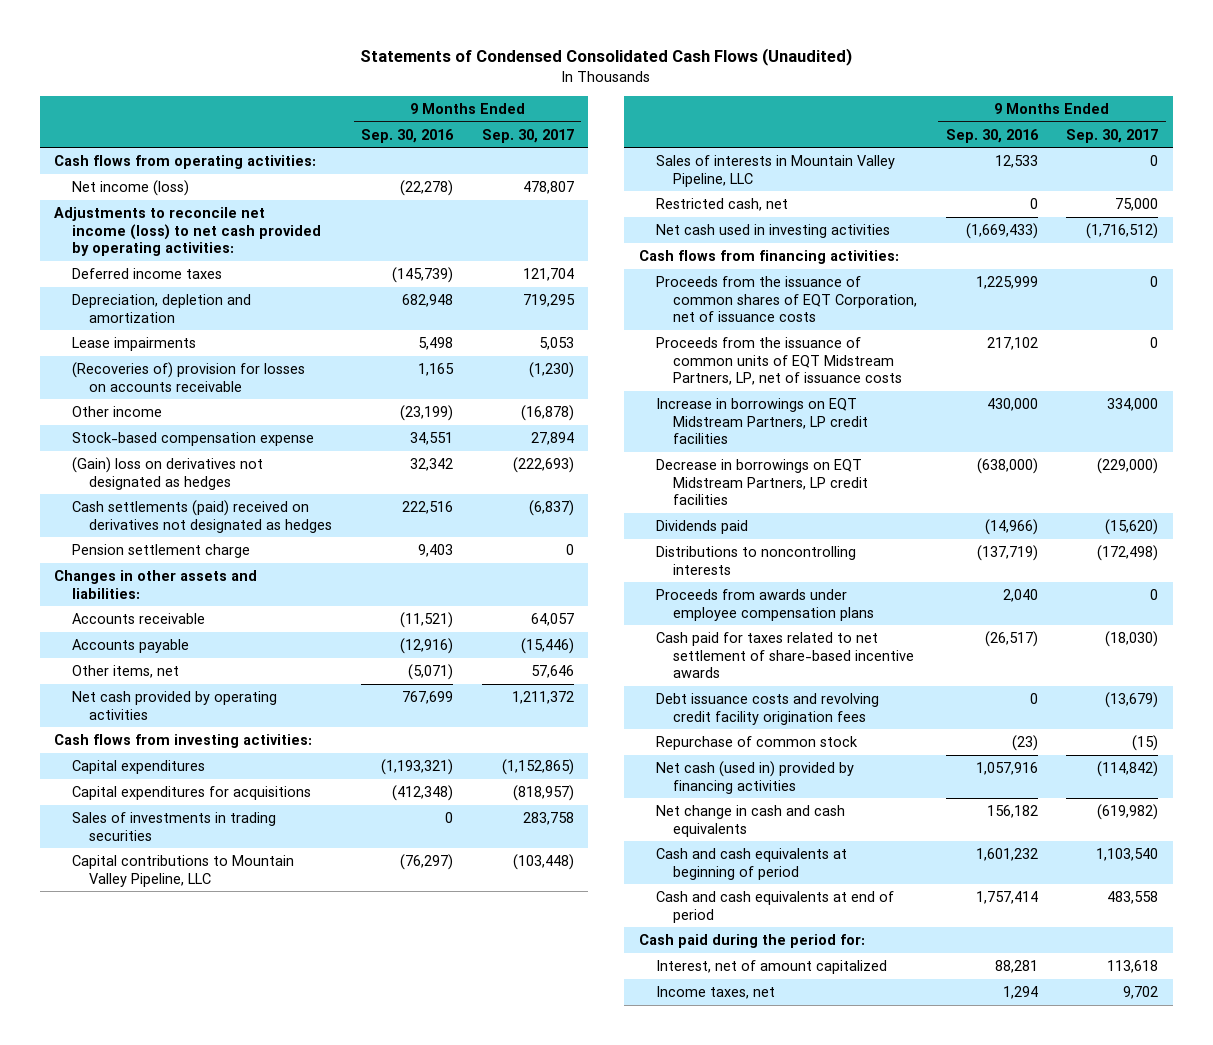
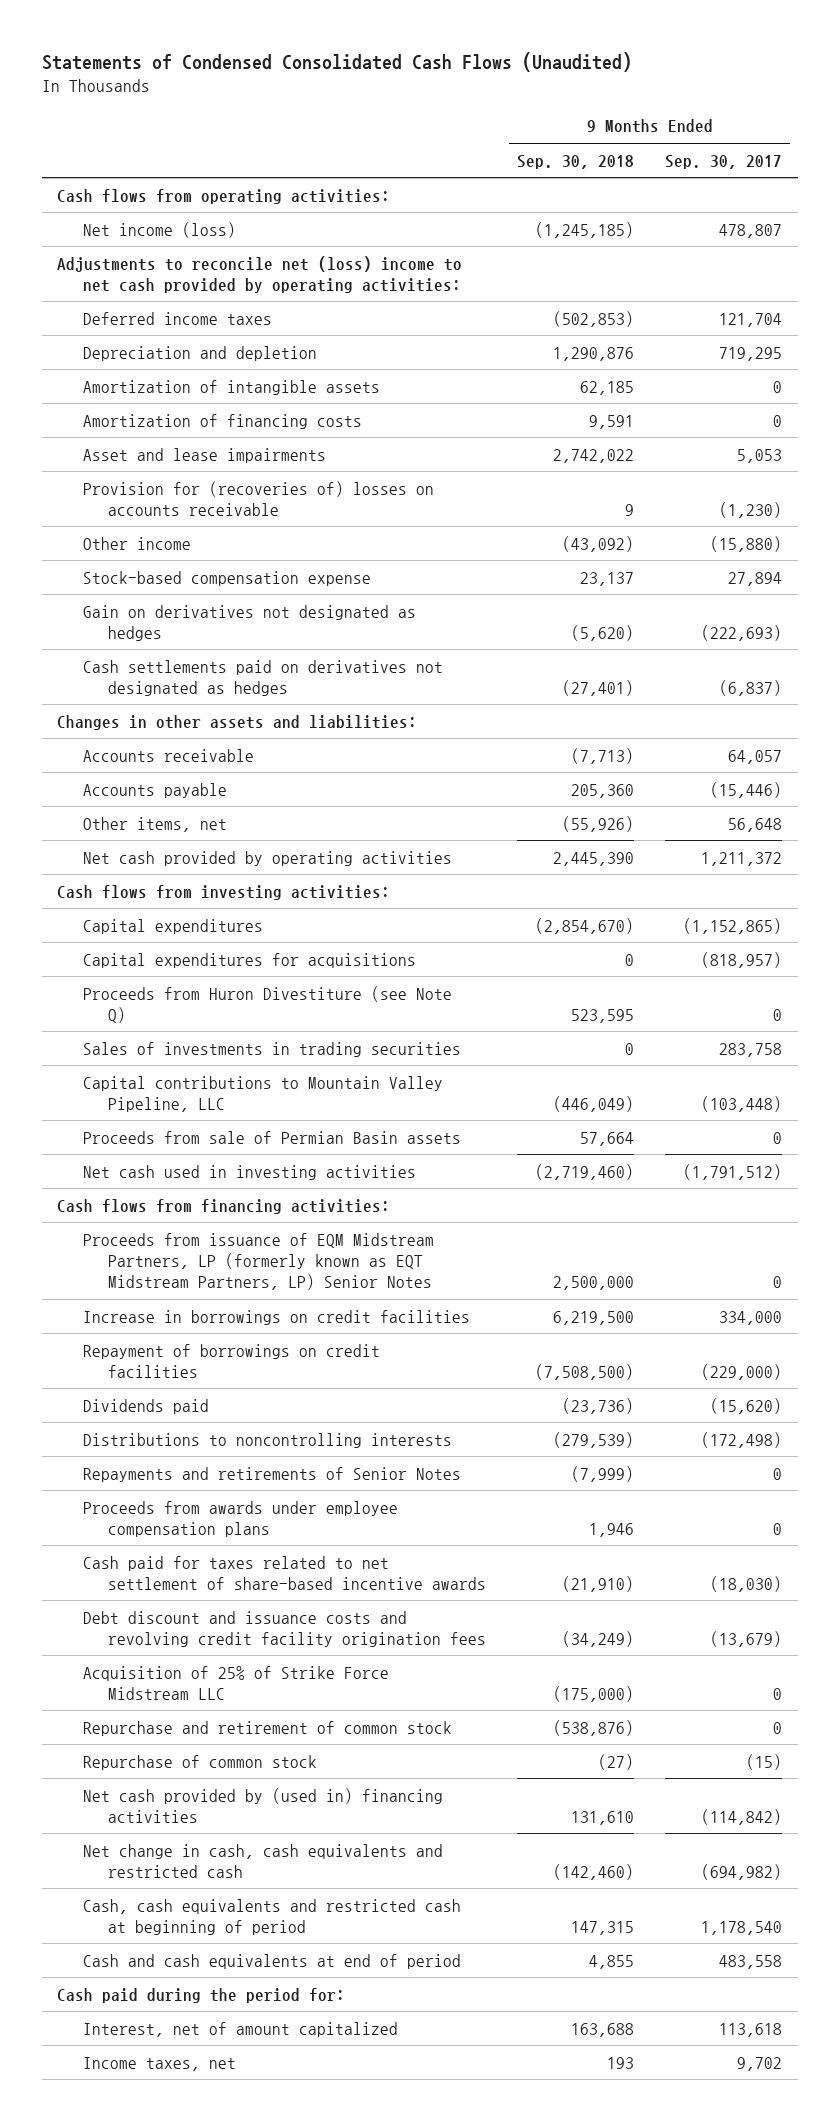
- | 9 Months Ended Sep. 30, 2016 | 9 Months Ended Sep. 30, 2017
+ | 9 Months Ended Sep. 30, 2018 | 9 Months Ended Sep. 30, 2017
- Adjustments to reconcile net income (loss) to net cash provided by operating activities:
+ Adjustments to reconcile net (loss) income to net cash provided by operating activities:
- Depreciation, depletion and amortization | 682,948 | 719,295
- Lease impairments | 5,498 | 5,053
- (Recoveries of) provision for losses on accounts receivable | 1,165 | (1,230)
- Other income | (23,199) | (16,878)
+ Depreciation and depletion | 1,290,876 | 719,295
+ Amortization of intangible assets | 62,185 | 0
+ Amortization of financing costs | 9,591 | 0
+ Asset and lease impairments | 2,742,022 | 5,053
+ Provision for (recoveries of) losses on accounts receivable | 9 | (1,230)
+ Other income | (43,092) | (15,880)
- (Gain) loss on derivatives not designated as hedges | 32,342 | (222,693)
- Cash settlements (paid) received on derivatives not designated as hedges | 222,516 | (6,837)
- Pension settlement charge | 9,403 | 0
+ Gain on derivatives not designated as hedges | (5,620) | (222,693)
+ Cash settlements paid on derivatives not designated as hedges | (27,401) | (6,837)
- Other items, net | (5,071) | 57,646
+ Other items, net | (55,926) | 56,648
+ Proceeds from Huron Divestiture (see Note Q) | 523,595 | 0
- Sales of interests in Mountain Valley Pipeline, LLC | 12,533 | 0
- Restricted cash, net | 0 | 75,000
- Net cash used in investing activities | (1,669,433) | (1,716,512)
+ Proceeds from sale of Permian Basin assets | 57,664 | 0
+ Net cash used in investing activities | (2,719,460) | (1,791,512)
- Proceeds from the issuance of common shares of EQT Corporation, net of issuance costs | 1,225,999 | 0
- Proceeds from the issuance of common units of EQT Midstream Partners, LP, net of issuance costs | 217,102 | 0
- Increase in borrowings on EQT Midstream Partners, LP credit facilities | 430,000 | 334,000
- Decrease in borrowings on EQT Midstream Partners, LP credit facilities | (638,000) | (229,000)
+ Proceeds from issuance of EQM Midstream Partners, LP (formerly known as EQT Midstream Partners, LP) Senior Notes | 2,500,000 | 0
+ Increase in borrowings on credit facilities | 6,219,500 | 334,000
+ Repayment of borrowings on credit facilities | (7,508,500) | (229,000)
+ Repayments and retirements of Senior Notes | (7,999) | 0
- Debt issuance costs and revolving credit facility origination fees | 0 | (13,679)
+ Debt discount and issuance costs and revolving credit facility origination fees | (34,249) | (13,679)
+ Acquisition of 25% of Strike Force Midstream LLC | (175,000) | 0
+ Repurchase and retirement of common stock | (538,876) | 0
- Net cash (used in) provided by financing activities | 1,057,916 | (114,842)
- Net change in cash and cash equivalents | 156,182 | (619,982)
- Cash and cash equivalents at beginning of period | 1,601,232 | 1,103,540
+ Net cash provided by (used in) financing activities | 131,610 | (114,842)
+ Net change in cash, cash equivalents and restricted cash | (142,460) | (694,982)
+ Cash, cash equivalents and restricted cash at beginning of period | 147,315 | 1,178,540

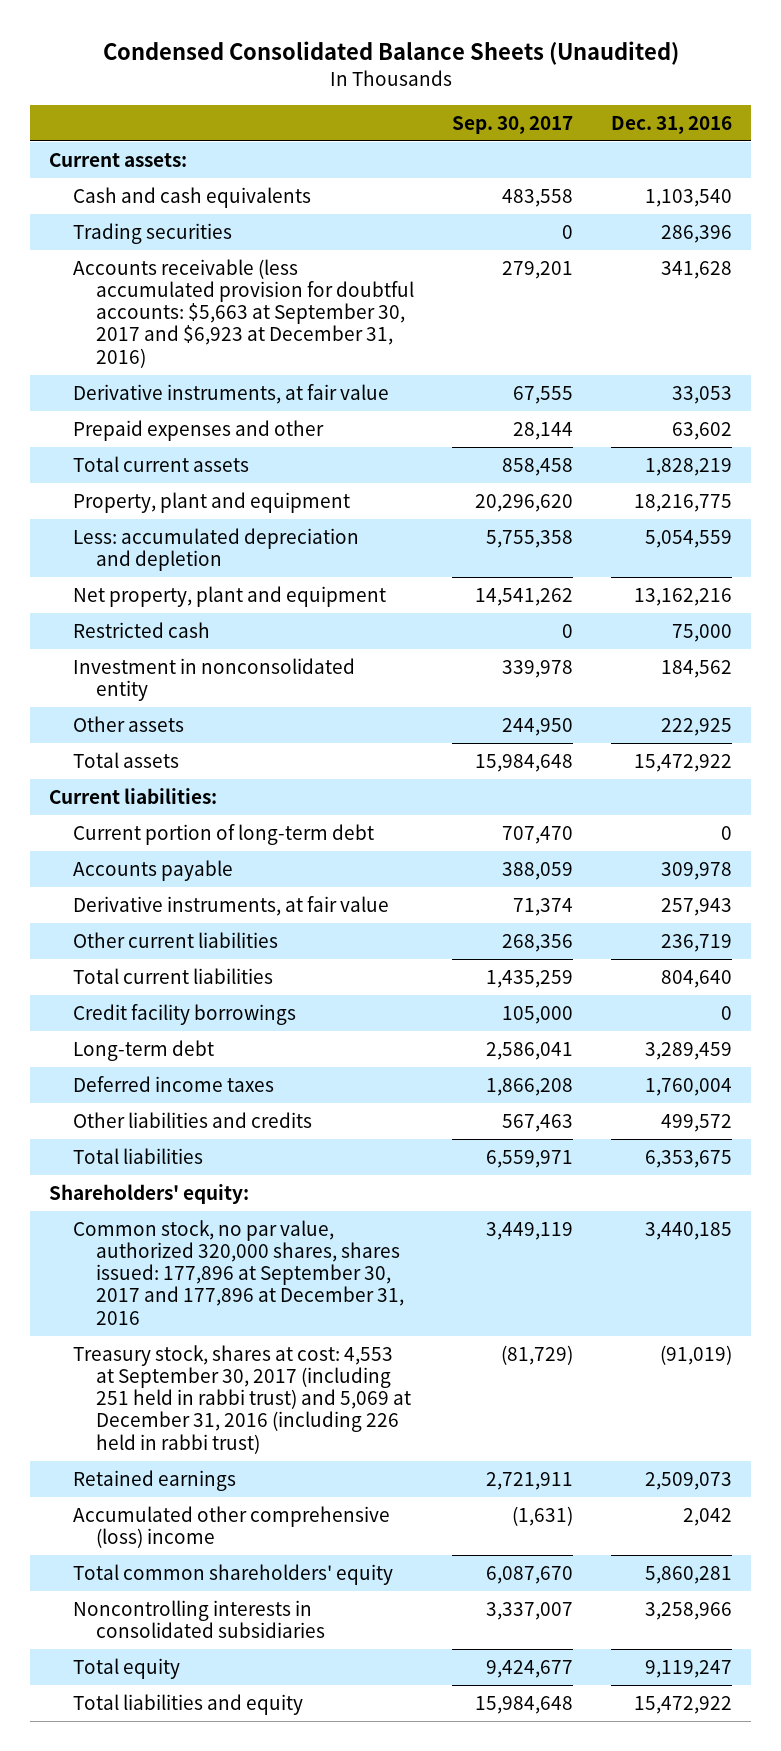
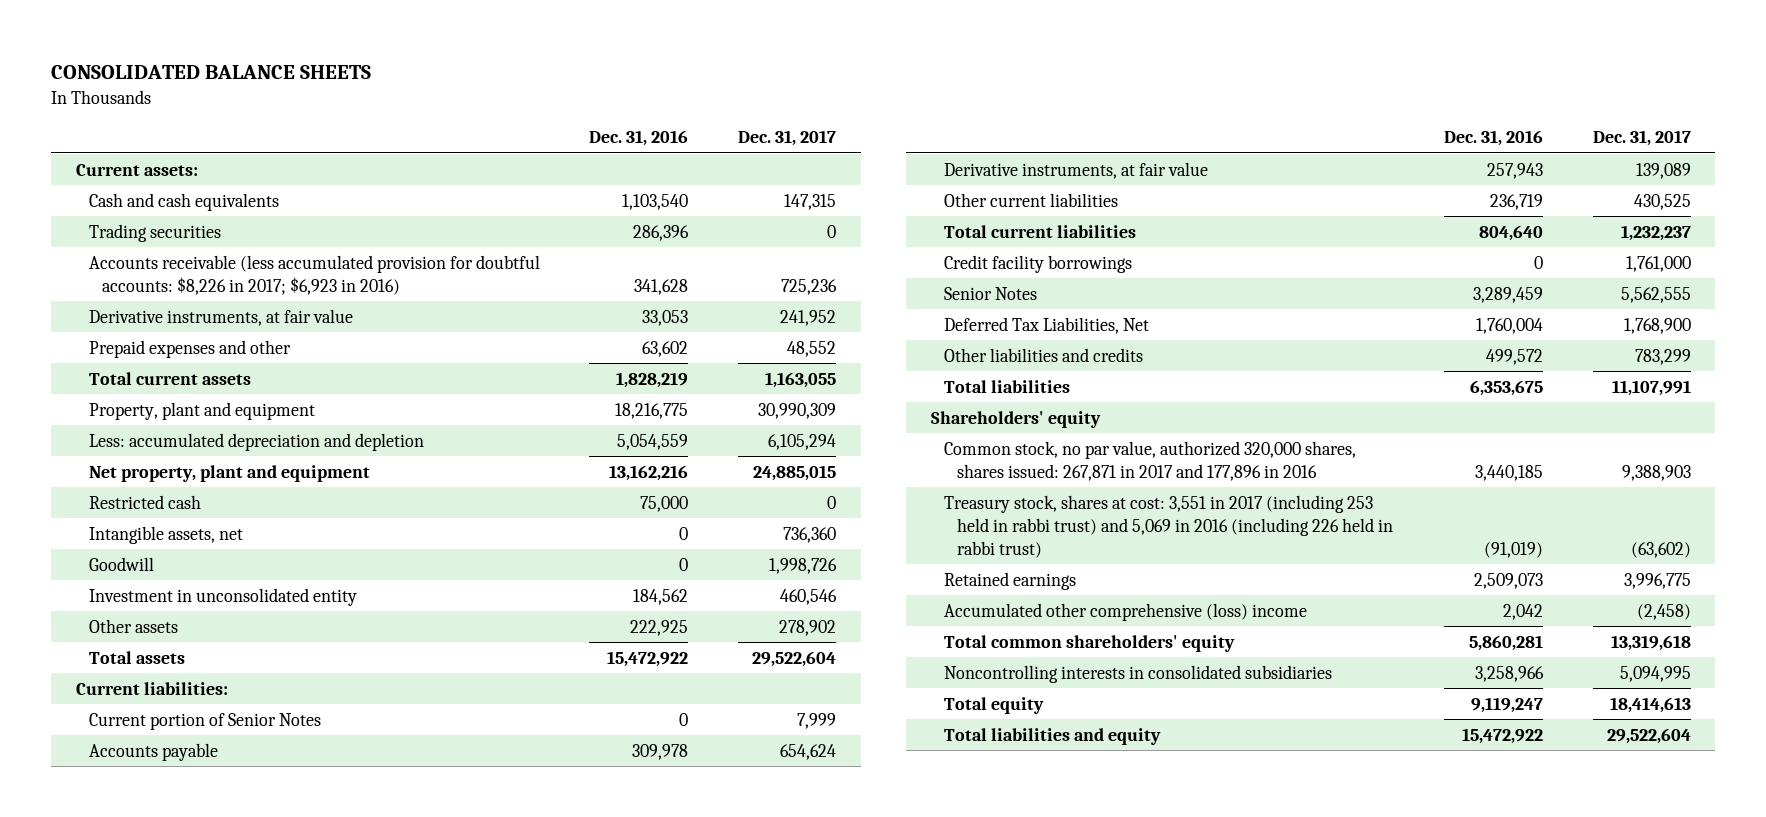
- Condensed Consolidated Balance Sheets (Unaudited)
+ CONSOLIDATED BALANCE SHEETS
- | Sep. 30, 2017 | Dec. 31, 2016
+ | Dec. 31, 2016 | Dec. 31, 2017
- Accounts receivable (less accumulated provision for doubtful accounts: $5,663 at September 30, 2017 and $6,923 at December 31, 2016) | 279,201 | 341,628
+ Accounts receivable (less accumulated provision for doubtful accounts: $8,226 in 2017; $6,923 in 2016) | 341,628 | 725,236
- Investment in nonconsolidated entity | 339,978 | 184,562
+ Intangible assets, net | 0 | 736,360
+ Goodwill | 0 | 1,998,726
+ Investment in unconsolidated entity | 184,562 | 460,546
- Current portion of long-term debt | 707,470 | 0
+ Current portion of Senior Notes | 0 | 7,999
- Long-term debt | 2,586,041 | 3,289,459
- Deferred income taxes | 1,866,208 | 1,760,004
+ Senior Notes | 3,289,459 | 5,562,555
+ Deferred Tax Liabilities, Net | 1,760,004 | 1,768,900
- Shareholders' equity:
- Common stock, no par value, authorized 320,000 shares, shares issued: 177,896 at September 30, 2017 and 177,896 at December 31, 2016 | 3,449,119 | 3,440,185
- Treasury stock, shares at cost: 4,553 at September 30, 2017 (including 251 held in rabbi trust) and 5,069 at December 31, 2016 (including 226 held in rabbi trust) | (81,729) | (91,019)
+ Shareholders' equity
+ Common stock, no par value, authorized 320,000 shares, shares issued: 267,871 in 2017 and 177,896 in 2016 | 3,440,185 | 9,388,903
+ Treasury stock, shares at cost: 3,551 in 2017 (including 253 held in rabbi trust) and 5,069 in 2016 (including 226 held in rabbi trust) | (91,019) | (63,602)

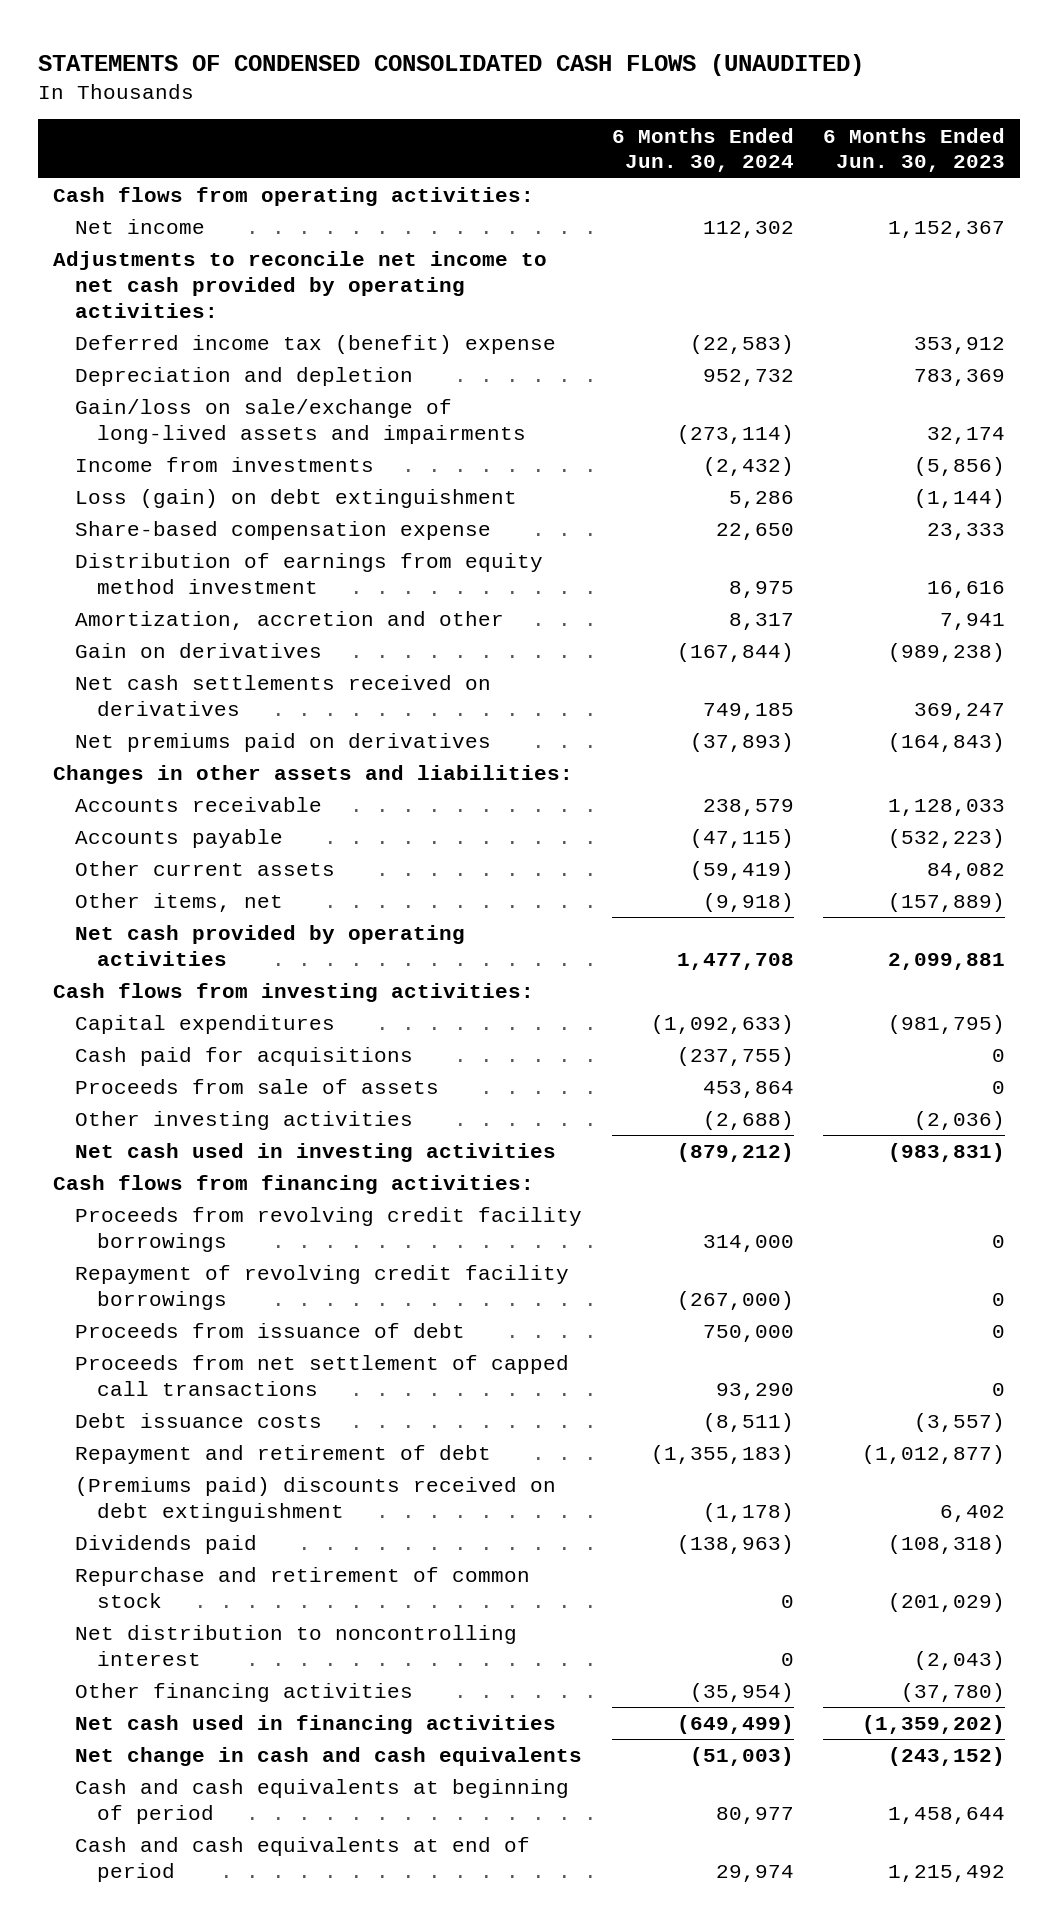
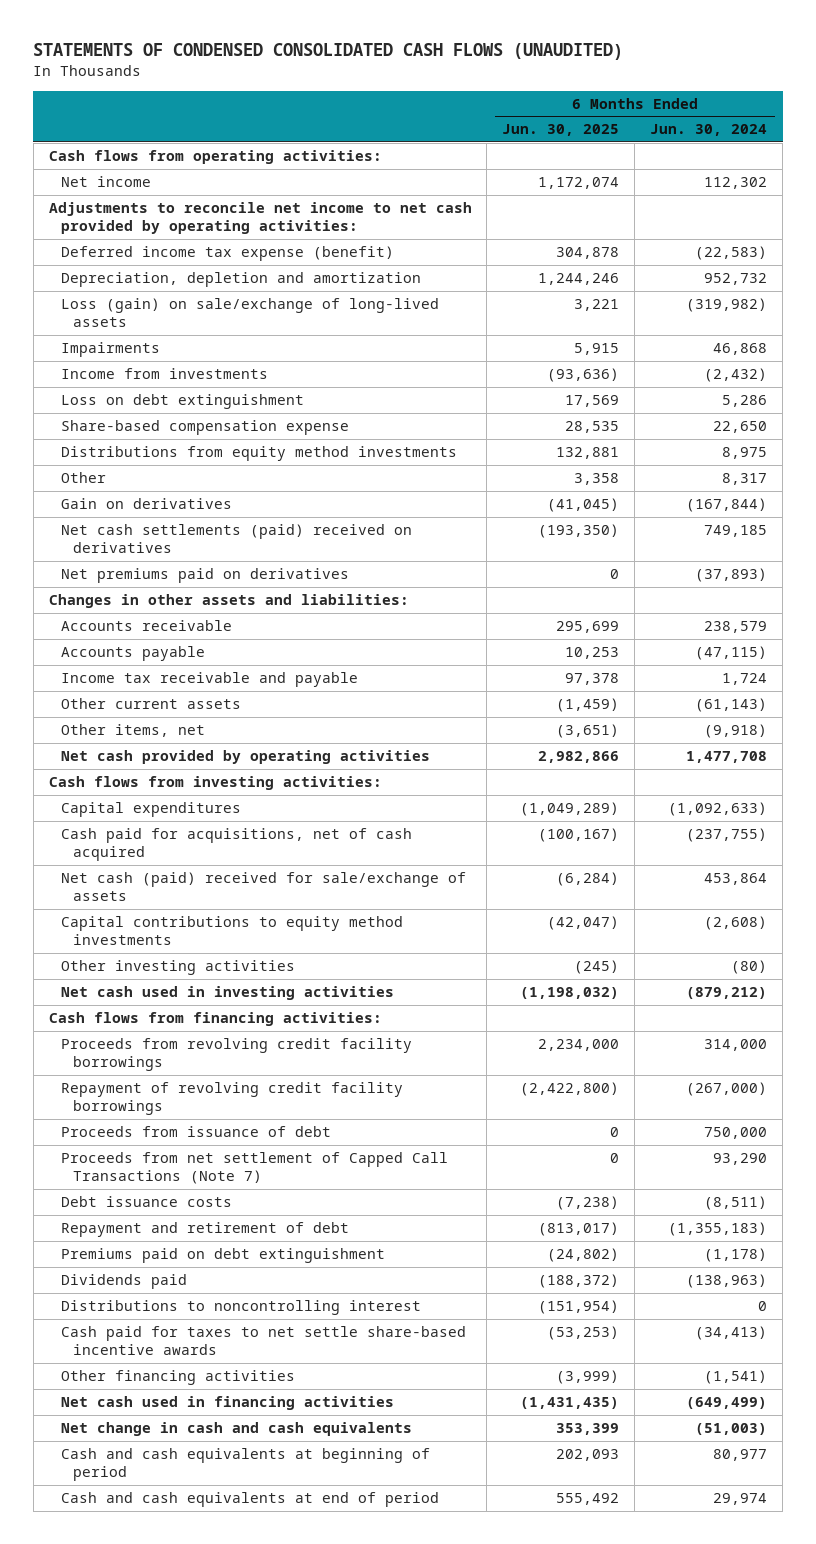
- | 6 Months Ended Jun. 30, 2024 | 6 Months Ended Jun. 30, 2023
+ | 6 Months Ended Jun. 30, 2025 | 6 Months Ended Jun. 30, 2024
- Deferred income tax (benefit) expense | (22,583) | 353,912
- Depreciation and depletion | 952,732 | 783,369
- Gain/loss on sale/exchange of long-lived assets and impairments | (273,114) | 32,174
+ Deferred income tax expense (benefit) | 304,878 | (22,583)
+ Depreciation, depletion and amortization | 1,244,246 | 952,732
+ Loss (gain) on sale/exchange of long-lived assets | 3,221 | (319,982)
+ Impairments | 5,915 | 46,868
- Loss (gain) on debt extinguishment | 5,286 | (1,144)
+ Loss on debt extinguishment | 17,569 | 5,286
- Distribution of earnings from equity method investment | 8,975 | 16,616
- Amortization, accretion and other | 8,317 | 7,941
+ Distributions from equity method investments | 132,881 | 8,975
+ Other | 3,358 | 8,317
- Net cash settlements received on derivatives | 749,185 | 369,247
+ Net cash settlements (paid) received on derivatives | (193,350) | 749,185
- Other current assets | (59,419) | 84,082
+ Income tax receivable and payable | 97,378 | 1,724
+ Other current assets | (1,459) | (61,143)
- Cash paid for acquisitions | (237,755) | 0
- Proceeds from sale of assets | 453,864 | 0
- Other investing activities | (2,688) | (2,036)
+ Cash paid for acquisitions, net of cash acquired | (100,167) | (237,755)
+ Net cash (paid) received for sale/exchange of assets | (6,284) | 453,864
+ Capital contributions to equity method investments | (42,047) | (2,608)
+ Other investing activities | (245) | (80)
- Proceeds from net settlement of capped call transactions | 93,290 | 0
+ Proceeds from net settlement of Capped Call Transactions (Note 7) | 0 | 93,290
- (Premiums paid) discounts received on debt extinguishment | (1,178) | 6,402
+ Premiums paid on debt extinguishment | (24,802) | (1,178)
- Repurchase and retirement of common stock | 0 | (201,029)
- Net distribution to noncontrolling interest | 0 | (2,043)
- Other financing activities | (35,954) | (37,780)
+ Distributions to noncontrolling interest | (151,954) | 0
+ Cash paid for taxes to net settle share-based incentive awards | (53,253) | (34,413)
+ Other financing activities | (3,999) | (1,541)

